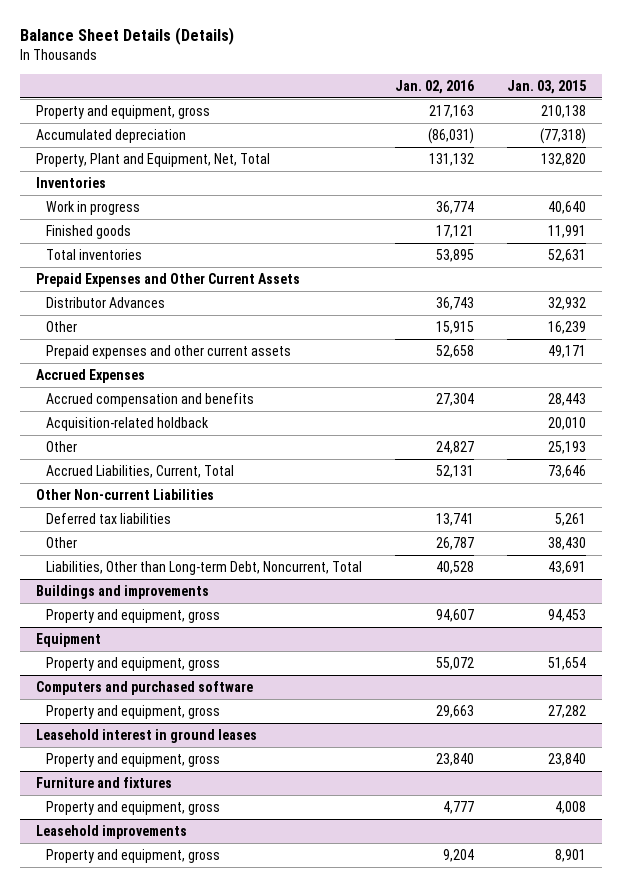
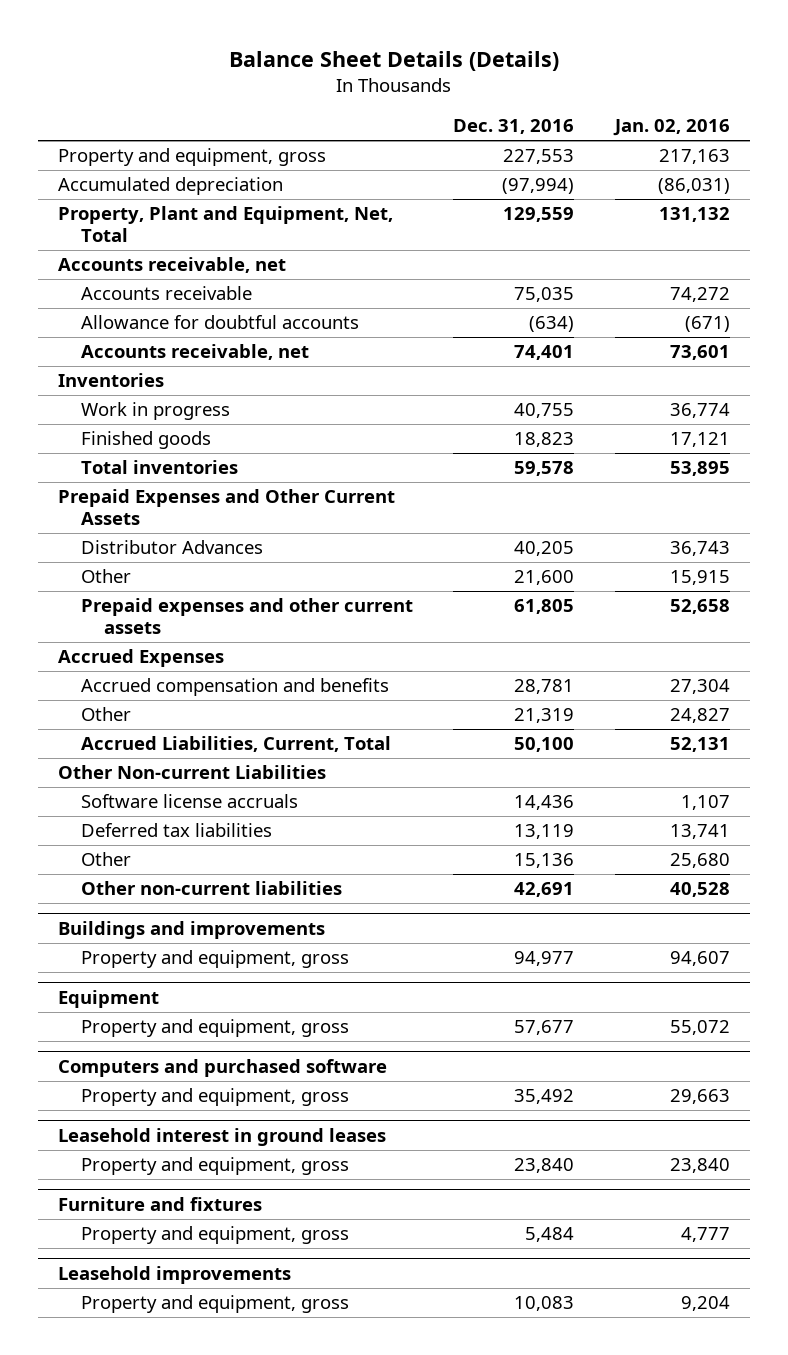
- | Jan. 02, 2016 | Jan. 03, 2015
+ | Dec. 31, 2016 | Jan. 02, 2016
+ Accounts receivable, net
+ Accounts receivable | 75,035 | 74,272
+ Allowance for doubtful accounts | (634) | (671)
+ Accounts receivable, net | 74,401 | 73,601
- Acquisition-related holdback | | 20,010
+ Software license accruals | 14,436 | 1,107
- Other | 26,787 | 38,430
- Liabilities, Other than Long-term Debt, Noncurrent, Total | 40,528 | 43,691
+ Other | 15,136 | 25,680
+ Other non-current liabilities | 42,691 | 40,528

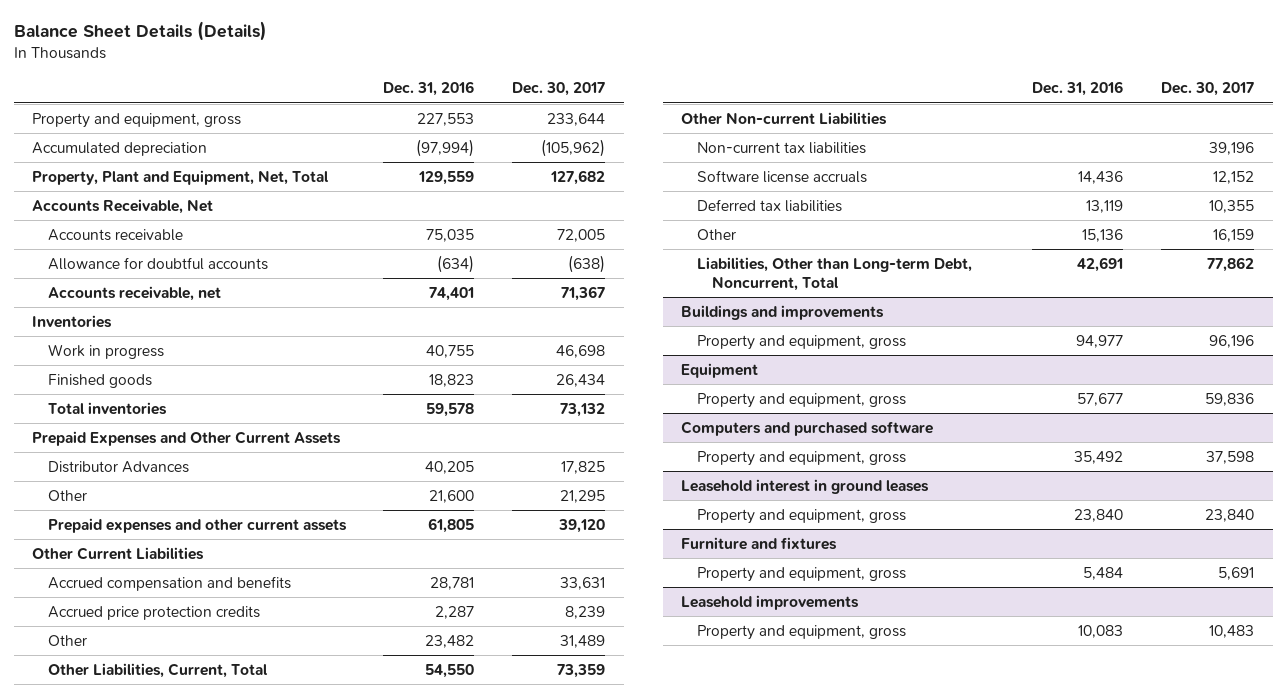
- | Dec. 31, 2016 | Jan. 02, 2016
+ | Dec. 31, 2016 | Dec. 30, 2017
- Accounts receivable, net
+ Accounts Receivable, Net
- Accrued Expenses
+ Other Current Liabilities
- Other | 21,319 | 24,827
- Accrued Liabilities, Current, Total | 50,100 | 52,131
+ Accrued price protection credits | 2,287 | 8,239
+ Other | 23,482 | 31,489
+ Other Liabilities, Current, Total | 54,550 | 73,359
+ Non-current tax liabilities | | 39,196
- Other non-current liabilities | 42,691 | 40,528
+ Liabilities, Other than Long-term Debt, Noncurrent, Total | 42,691 | 77,862

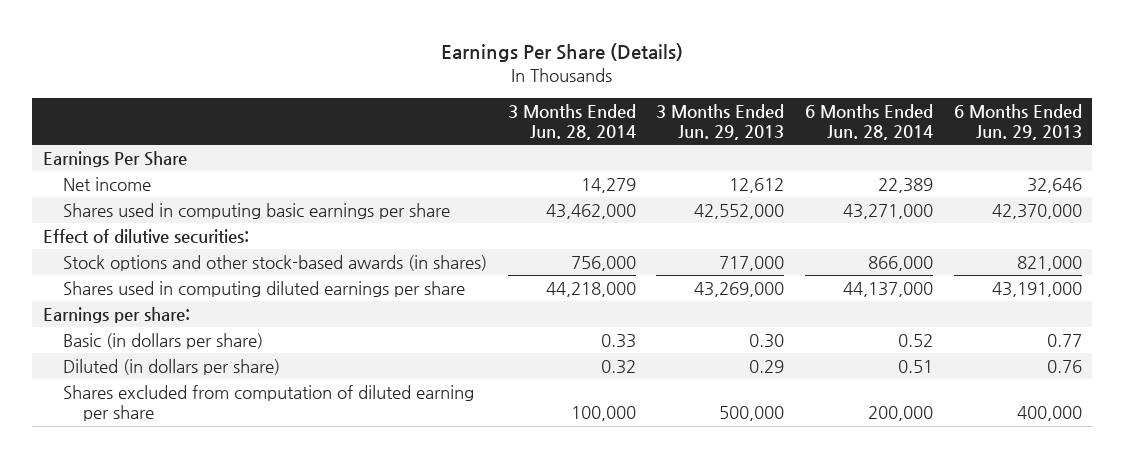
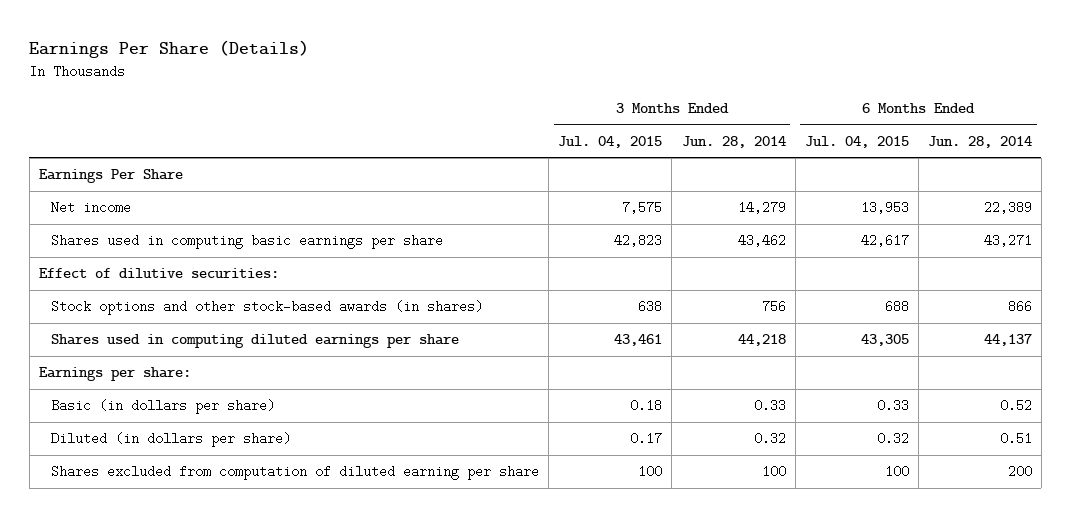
- | 3 Months Ended Jun. 28, 2014 | 3 Months Ended Jun. 29, 2013 | 6 Months Ended Jun. 28, 2014 | 6 Months Ended Jun. 29, 2013
+ | 3 Months Ended Jul. 04, 2015 | 3 Months Ended Jun. 28, 2014 | 6 Months Ended Jul. 04, 2015 | 6 Months Ended Jun. 28, 2014
- Shares used in computing basic earnings per share | 43,462,000 | 42,552,000 | 43,271,000 | 42,370,000
+ Shares used in computing basic earnings per share | 42,823 | 43,462 | 42,617 | 43,271
- Stock options and other stock-based awards (in shares) | 756,000 | 717,000 | 866,000 | 821,000
- Shares used in computing diluted earnings per share | 44,218,000 | 43,269,000 | 44,137,000 | 43,191,000
+ Stock options and other stock-based awards (in shares) | 638 | 756 | 688 | 866
+ Shares used in computing diluted earnings per share | 43,461 | 44,218 | 43,305 | 44,137
- Shares excluded from computation of diluted earning per share | 100,000 | 500,000 | 200,000 | 400,000
+ Shares excluded from computation of diluted earning per share | 100 | 100 | 100 | 200

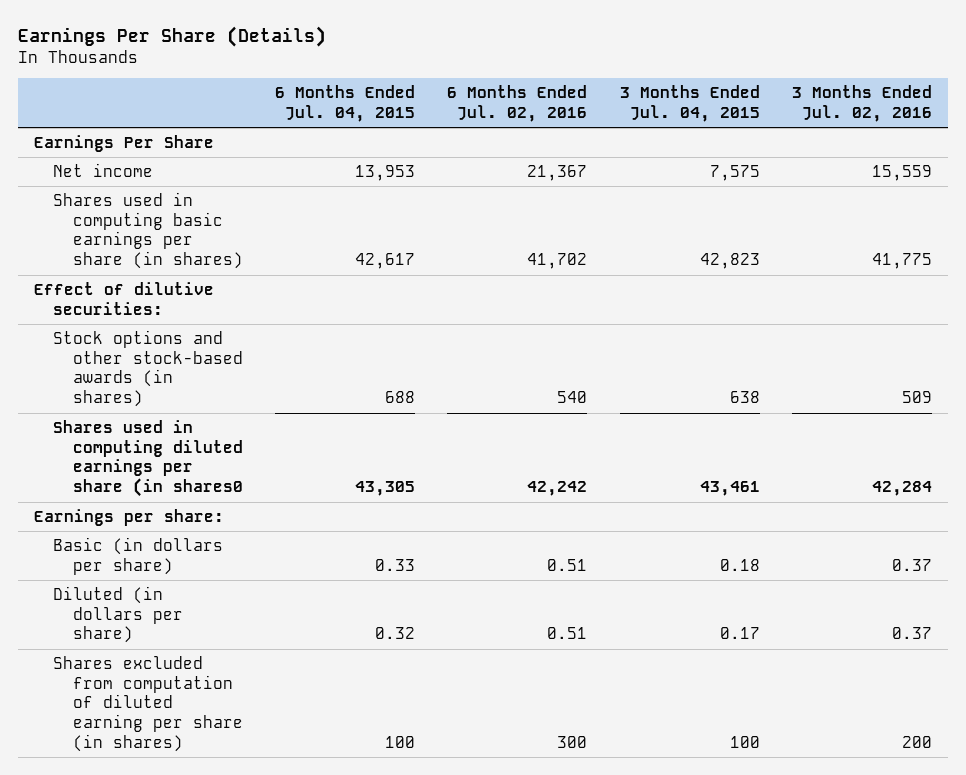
- | 3 Months Ended Jul. 04, 2015 | 3 Months Ended Jun. 28, 2014 | 6 Months Ended Jul. 04, 2015 | 6 Months Ended Jun. 28, 2014
+ | 6 Months Ended Jul. 04, 2015 | 6 Months Ended Jul. 02, 2016 | 3 Months Ended Jul. 04, 2015 | 3 Months Ended Jul. 02, 2016
- Shares used in computing basic earnings per share | 42,823 | 43,462 | 42,617 | 43,271
+ Shares used in computing basic earnings per share (in shares) | 42,617 | 41,702 | 42,823 | 41,775
- Shares used in computing diluted earnings per share | 43,461 | 44,218 | 43,305 | 44,137
+ Shares used in computing diluted earnings per share (in shares0 | 43,305 | 42,242 | 43,461 | 42,284
- Shares excluded from computation of diluted earning per share | 100 | 100 | 100 | 200
+ Shares excluded from computation of diluted earning per share (in shares) | 100 | 300 | 100 | 200

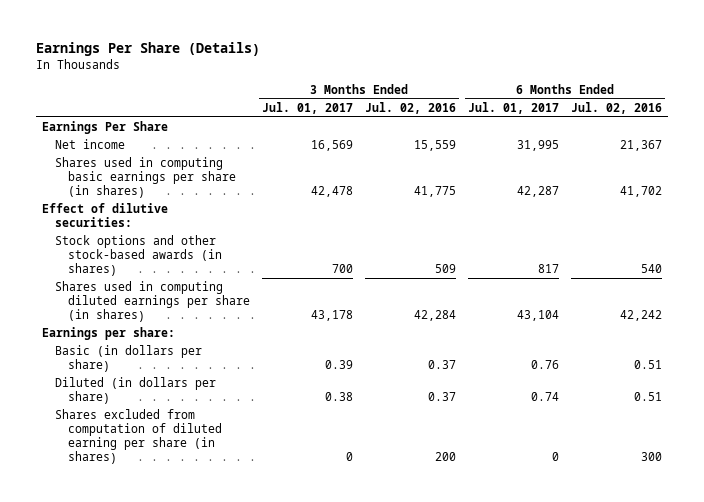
- | 6 Months Ended Jul. 04, 2015 | 6 Months Ended Jul. 02, 2016 | 3 Months Ended Jul. 04, 2015 | 3 Months Ended Jul. 02, 2016
+ | 3 Months Ended Jul. 01, 2017 | 3 Months Ended Jul. 02, 2016 | 6 Months Ended Jul. 01, 2017 | 6 Months Ended Jul. 02, 2016
- Shares used in computing diluted earnings per share (in shares0 | 43,305 | 42,242 | 43,461 | 42,284
+ Shares used in computing diluted earnings per share (in shares) | 43,178 | 42,284 | 43,104 | 42,242

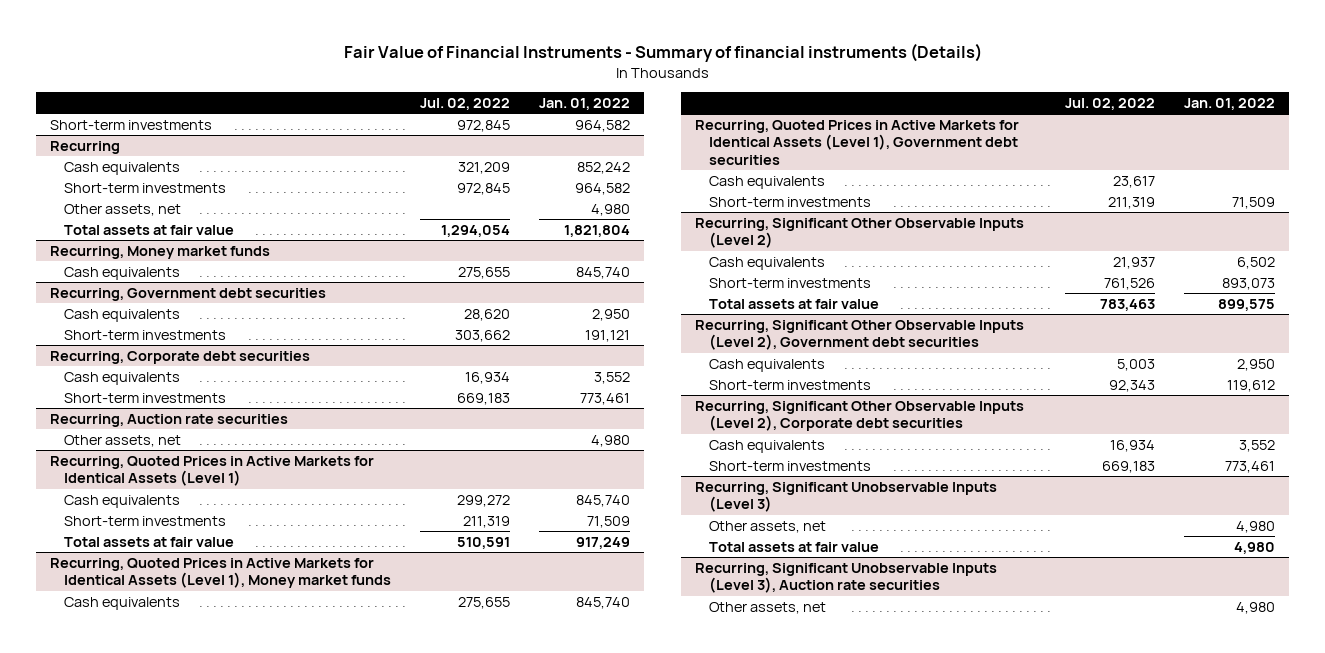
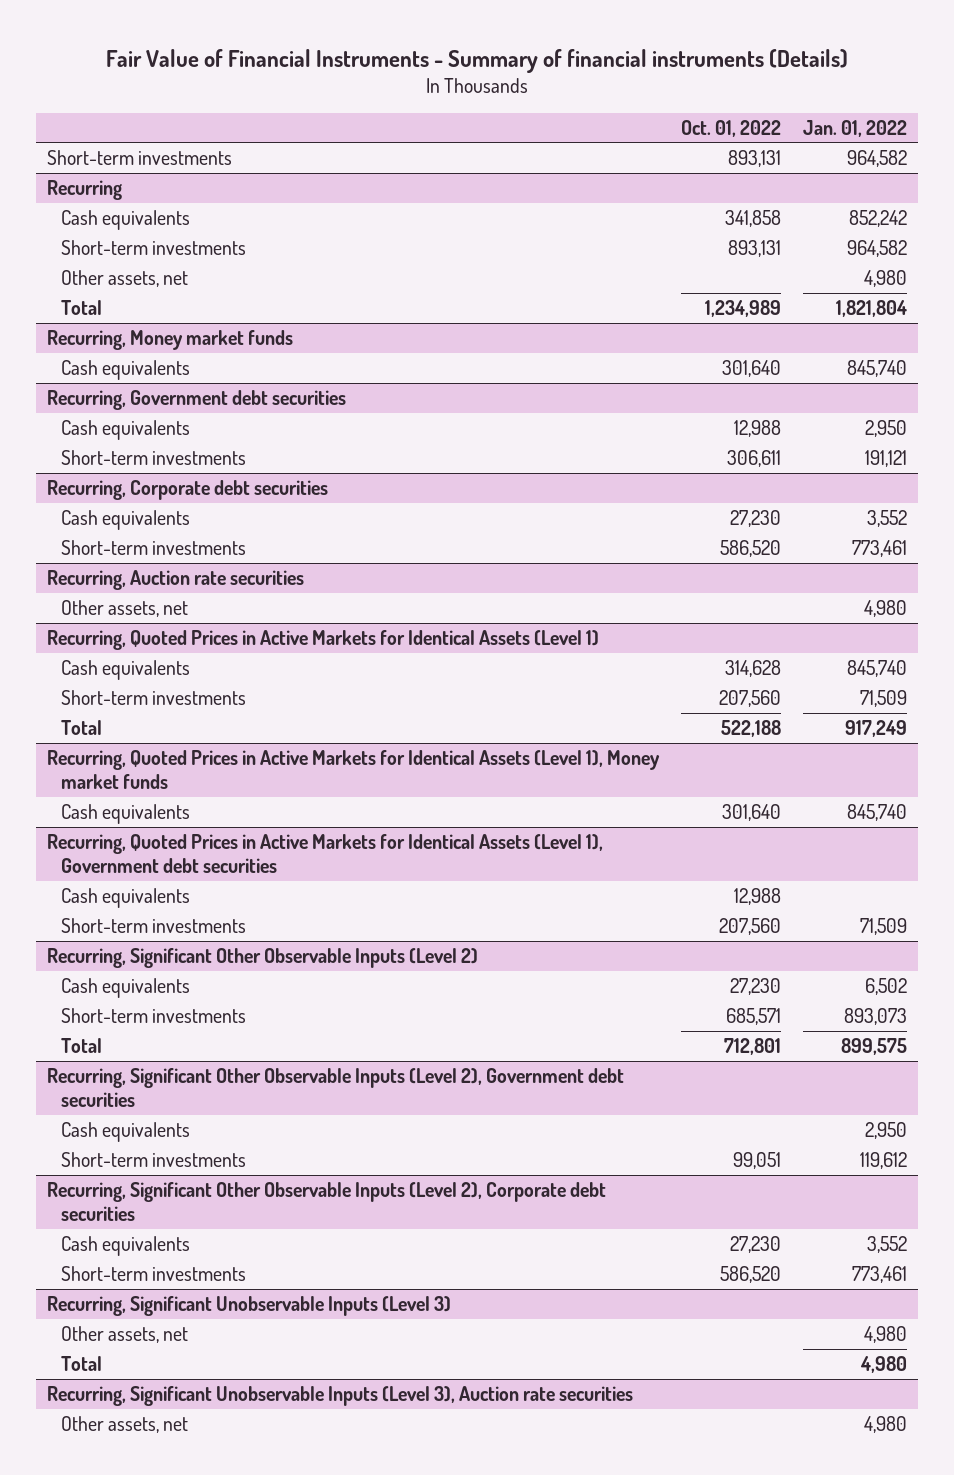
- | Jul. 02, 2022 | Jan. 01, 2022
+ | Oct. 01, 2022 | Jan. 01, 2022
@ Recurring
- Total assets at fair value | 1,294,054 | 1,821,804
+ Total | 1,234,989 | 1,821,804
@ Recurring, Quoted Prices in Active Markets for Identical Assets (Level 1)
- Total assets at fair value | 510,591 | 917,249
+ Total | 522,188 | 917,249
@ Recurring, Significant Other Observable Inputs (Level 2)
- Total assets at fair value | 783,463 | 899,575
+ Total | 712,801 | 899,575
@ Recurring, Significant Unobservable Inputs (Level 3)
- Total assets at fair value | | 4,980
+ Total | | 4,980

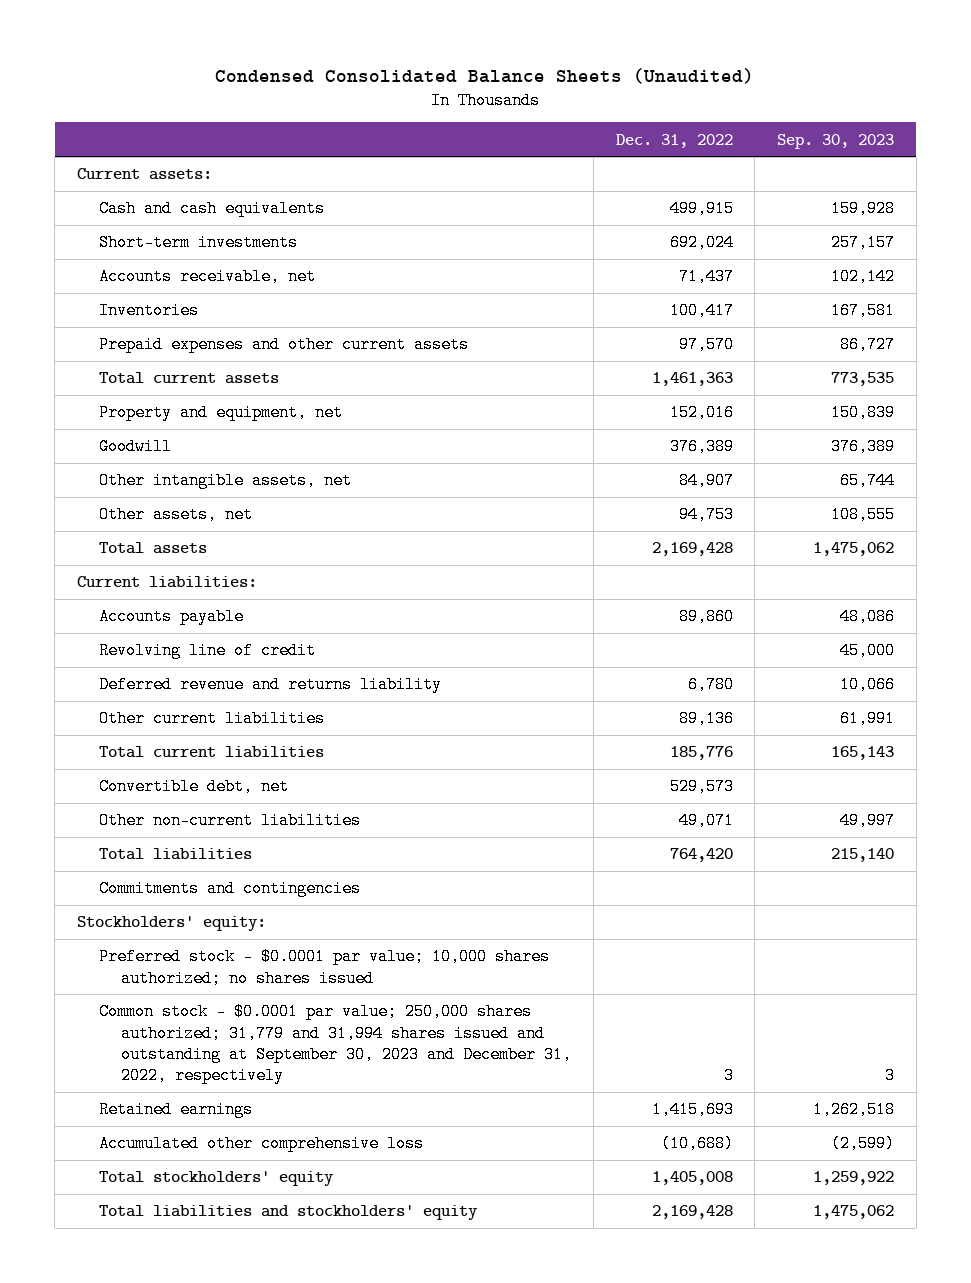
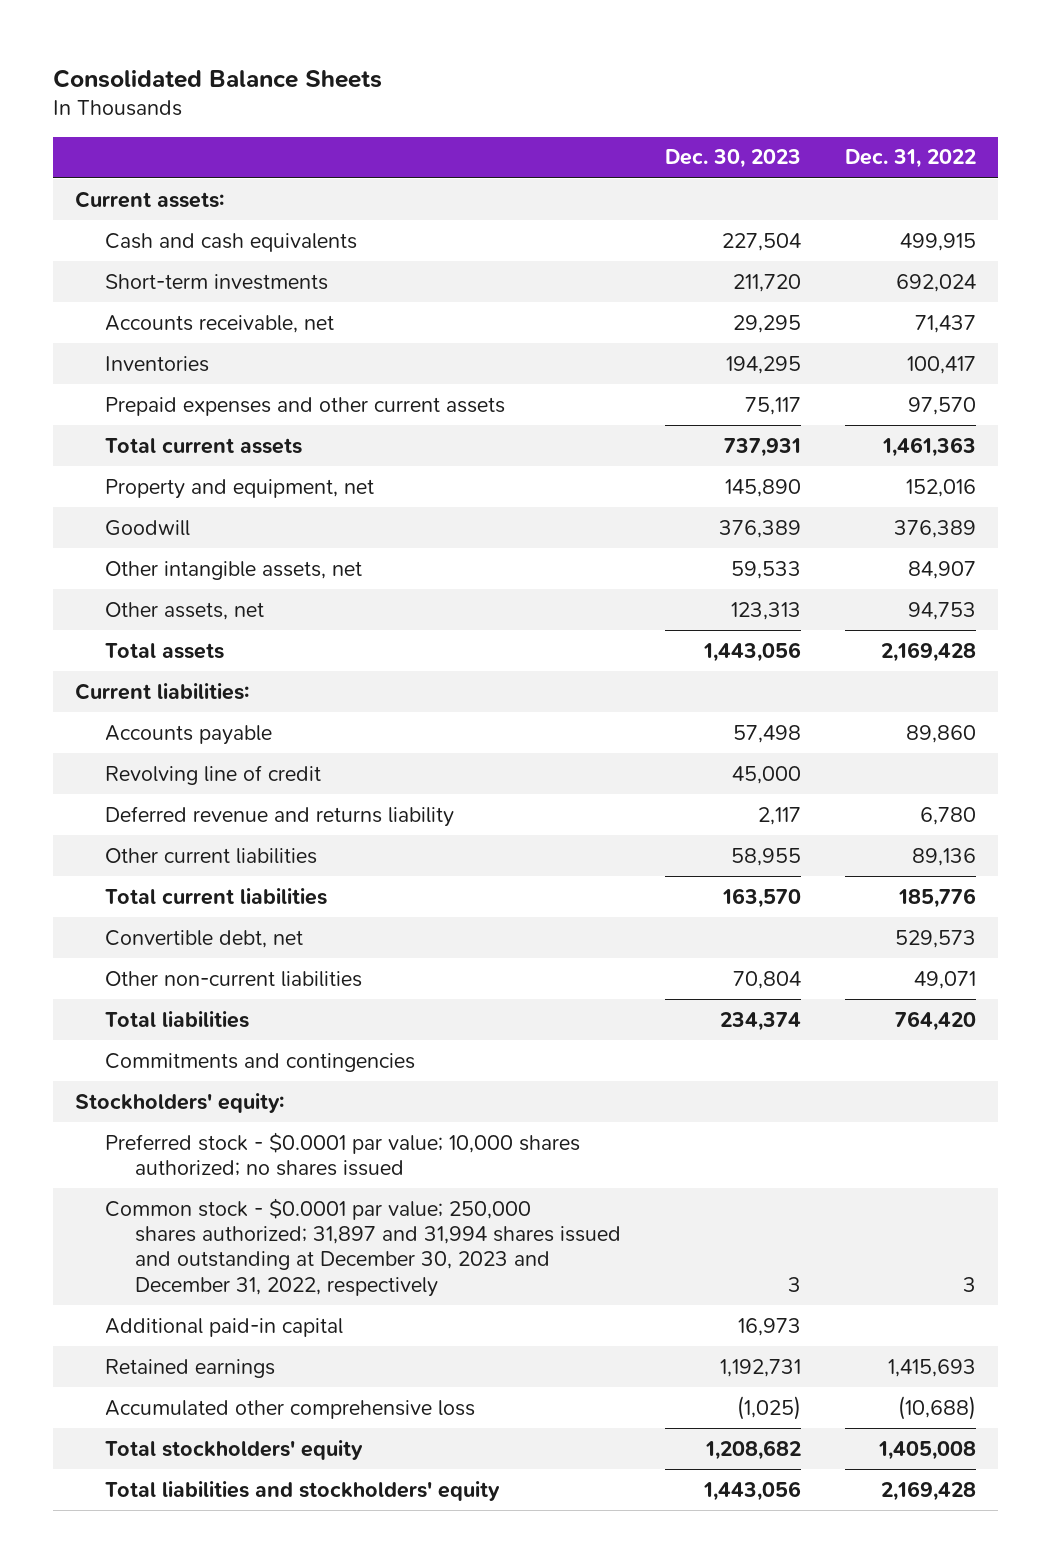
- Condensed Consolidated Balance Sheets (Unaudited)
+ Consolidated Balance Sheets
- | Dec. 31, 2022 | Sep. 30, 2023
+ | Dec. 30, 2023 | Dec. 31, 2022
- Common stock - $0.0001 par value; 250,000 shares authorized; 31,779 and 31,994 shares issued and outstanding at September 30, 2023 and December 31, 2022, respectively | 3 | 3
+ Common stock - $0.0001 par value; 250,000 shares authorized; 31,897 and 31,994 shares issued and outstanding at December 30, 2023 and December 31, 2022, respectively | 3 | 3
+ Additional paid-in capital | 16,973 |

